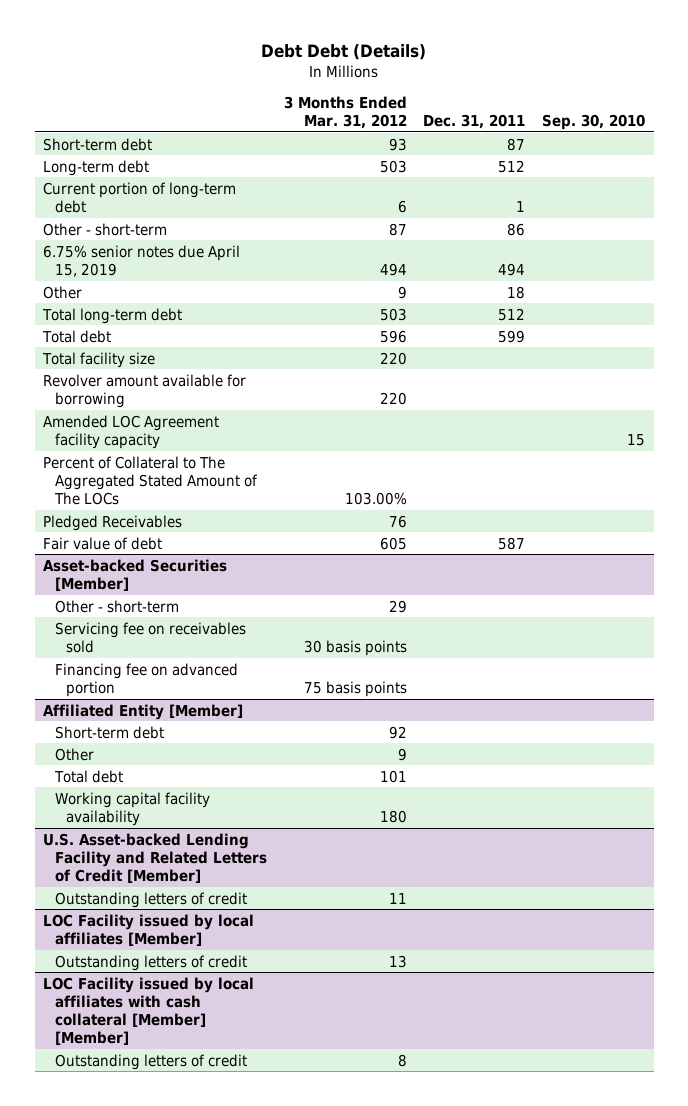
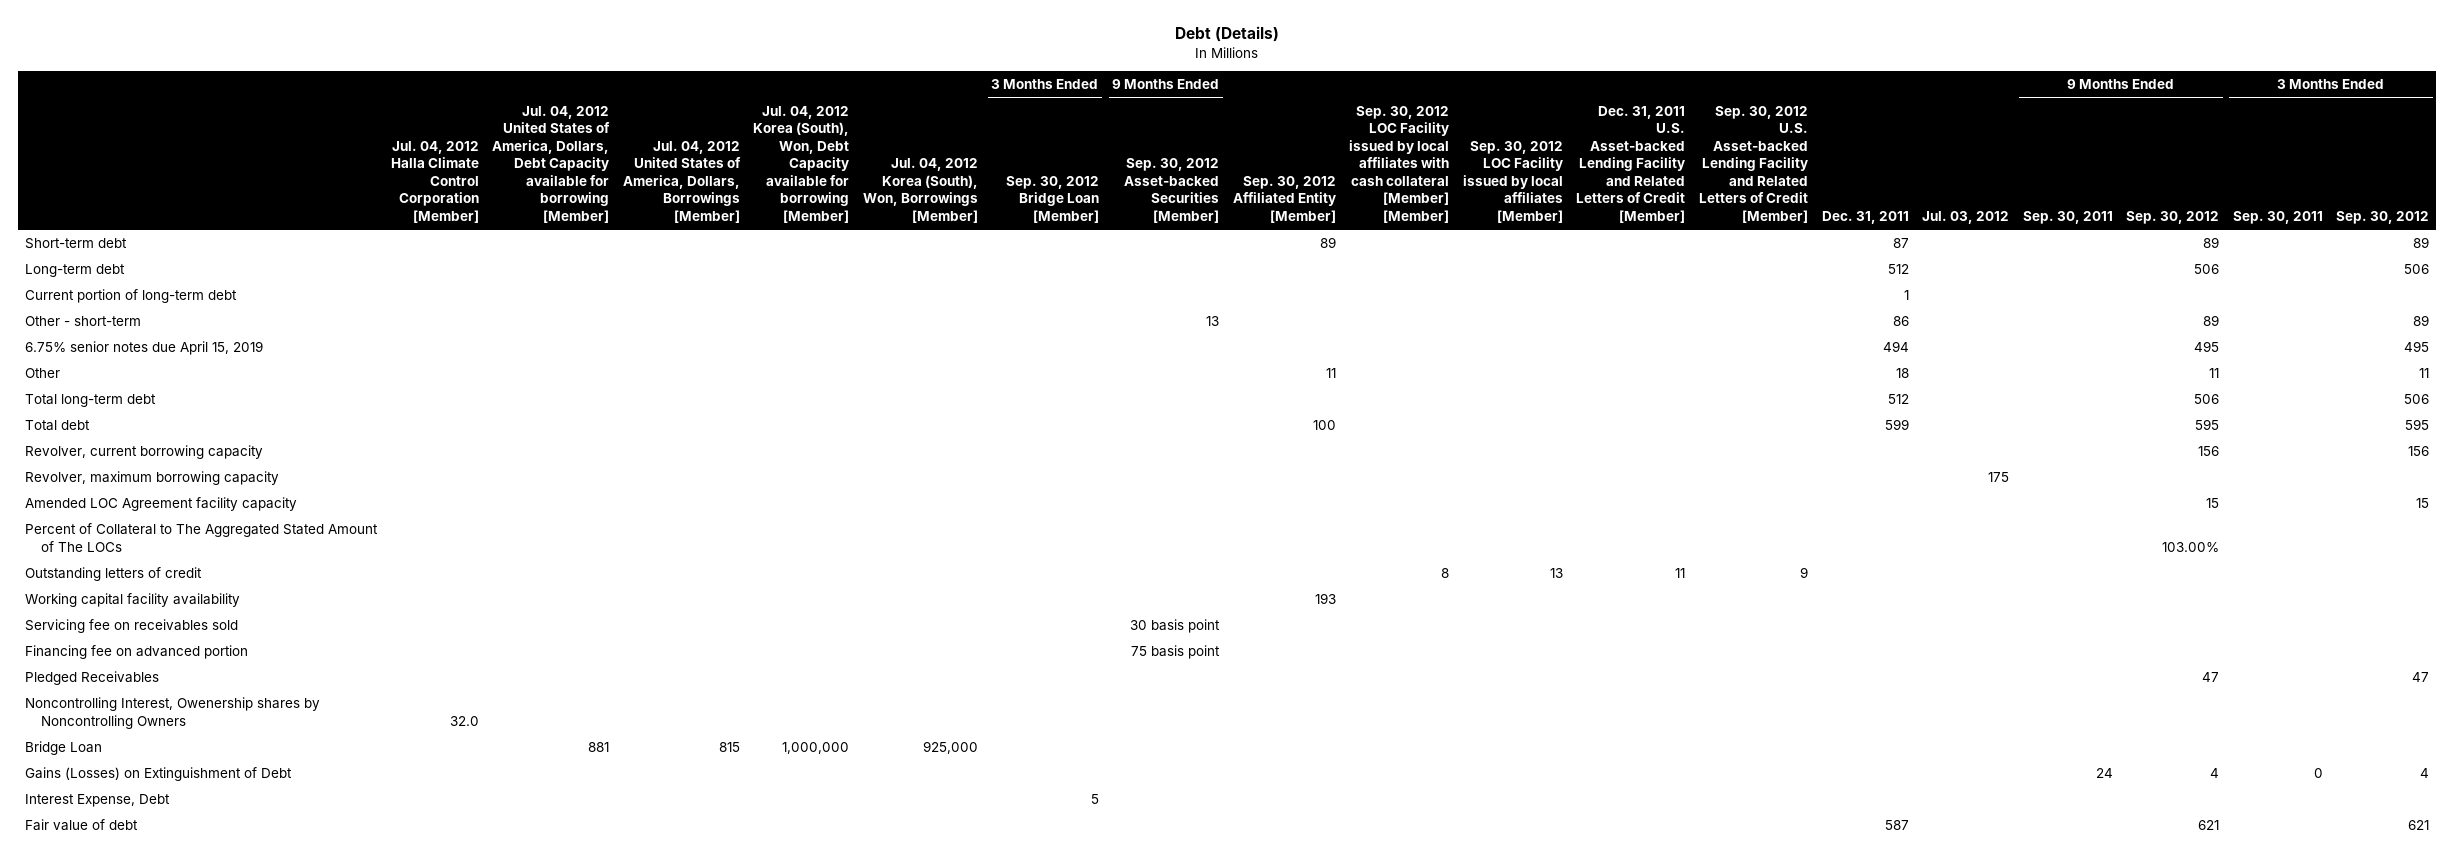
- Debt Debt (Details)
+ Debt (Details)
- | 3 Months Ended Mar. 31, 2012 | Dec. 31, 2011 | Sep. 30, 2010
+ | Jul. 04, 2012 Halla Climate Control Corporation [Member] | Jul. 04, 2012 United States of America, Dollars, Debt Capacity available for borrowing [Member] | Jul. 04, 2012 United States of America, Dollars, Borrowings [Member] | Jul. 04, 2012 Korea (South), Won, Debt Capacity available for borrowing [Member] | Jul. 04, 2012 Korea (South), Won, Borrowings [Member] | 3 Months Ended Sep. 30, 2012 Bridge Loan [Member] | 9 Months Ended Sep. 30, 2012 Asset-backed Securities [Member] | Sep. 30, 2012 Affiliated Entity [Member] | Sep. 30, 2012 LOC Facility issued by local affiliates with cash collateral [Member] [Member] | Sep. 30, 2012 LOC Facility issued by local affiliates [Member] | Dec. 31, 2011 U.S. Asset-backed Lending Facility and Related Letters of Credit [Member] | Sep. 30, 2012 U.S. Asset-backed Lending Facility and Related Letters of Credit [Member] | Dec. 31, 2011 | Jul. 03, 2012 | 9 Months Ended Sep. 30, 2011 | 9 Months Ended Sep. 30, 2012 | 3 Months Ended Sep. 30, 2011 | 3 Months Ended Sep. 30, 2012
- Total facility size | 220 | |
- Revolver amount available for borrowing | 220 | |
+ Revolver, current borrowing capacity | | | | | | | | | | | | | | | | 156 | | 156
+ Revolver, maximum borrowing capacity | | | | | | | | | | | | | | 175 | | | |
+ Outstanding letters of credit | | | | | | | | | 8 | 13 | 11 | 9 | | | | | |
+ Working capital facility availability | | | | | | | | 193 | | | | | | | | | |
+ Servicing fee on receivables sold | | | | | | | 30 basis point | | | | | | | | | | |
+ Financing fee on advanced portion | | | | | | | 75 basis point | | | | | | | | | | |
+ Noncontrolling Interest, Owenership shares by Noncontrolling Owners | 32.0 | | | | | | | | | | | | | | | | |
+ Bridge Loan | | 881 | 815 | 1,000,000 | 925,000 | | | | | | | | | | | | |
+ Gains (Losses) on Extinguishment of Debt | | | | | | | | | | | | | | | 24 | 4 | 0 | 4
+ Interest Expense, Debt | | | | | | 5 | | | | | | | | | | | |
- Asset-backed Securities [Member]
- Other - short-term | 29 | |
- Servicing fee on receivables sold | 30 basis points | |
- Financing fee on advanced portion | 75 basis points | |
- Affiliated Entity [Member]
- Short-term debt | 92 | |
- Other | 9 | |
- Total debt | 101 | |
- Working capital facility availability | 180 | |
- U.S. Asset-backed Lending Facility and Related Letters of Credit [Member]
- Outstanding letters of credit | 11 | |
- LOC Facility issued by local affiliates [Member]
- Outstanding letters of credit | 13 | |
- LOC Facility issued by local affiliates with cash collateral [Member] [Member]
- Outstanding letters of credit | 8 | |

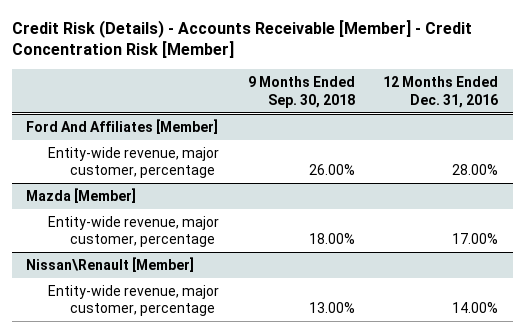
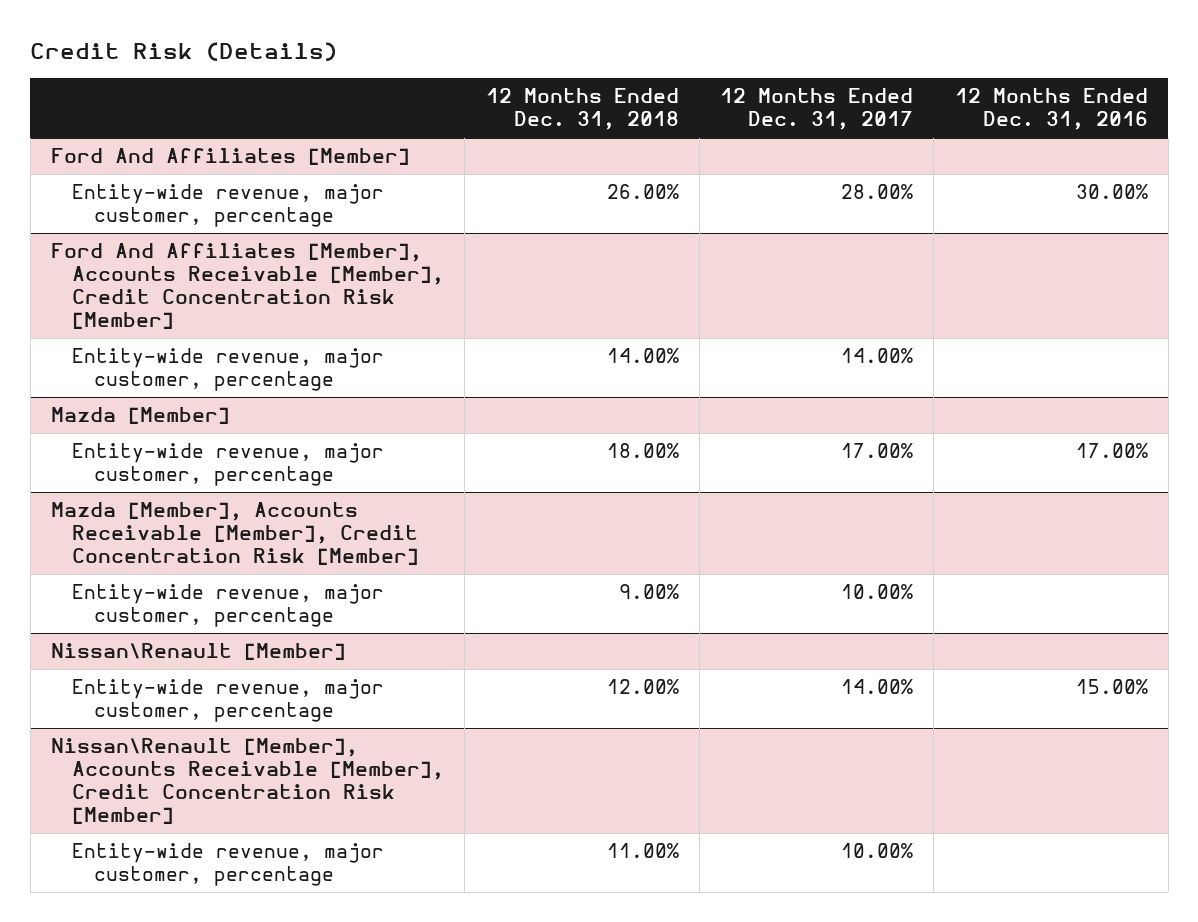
- Credit Risk (Details) - Accounts Receivable [Member] - Credit Concentration Risk [Member]
+ Credit Risk (Details)
- | 9 Months Ended Sep. 30, 2018 | 12 Months Ended Dec. 31, 2016
+ | 12 Months Ended Dec. 31, 2018 | 12 Months Ended Dec. 31, 2017 | 12 Months Ended Dec. 31, 2016
@ Ford And Affiliates [Member]
- Entity-wide revenue, major customer, percentage | 26.00% | 28.00%
+ Entity-wide revenue, major customer, percentage | 26.00% | 28.00% | 30.00%
+ Ford And Affiliates [Member], Accounts Receivable [Member], Credit Concentration Risk [Member]
+ Entity-wide revenue, major customer, percentage | 14.00% | 14.00% |
+ Mazda [Member], Accounts Receivable [Member], Credit Concentration Risk [Member]
+ Entity-wide revenue, major customer, percentage | 9.00% | 10.00% |
@ Nissan\Renault [Member]
- Entity-wide revenue, major customer, percentage | 13.00% | 14.00%
+ Entity-wide revenue, major customer, percentage | 12.00% | 14.00% | 15.00%
+ Nissan\Renault [Member], Accounts Receivable [Member], Credit Concentration Risk [Member]
+ Entity-wide revenue, major customer, percentage | 11.00% | 10.00% |

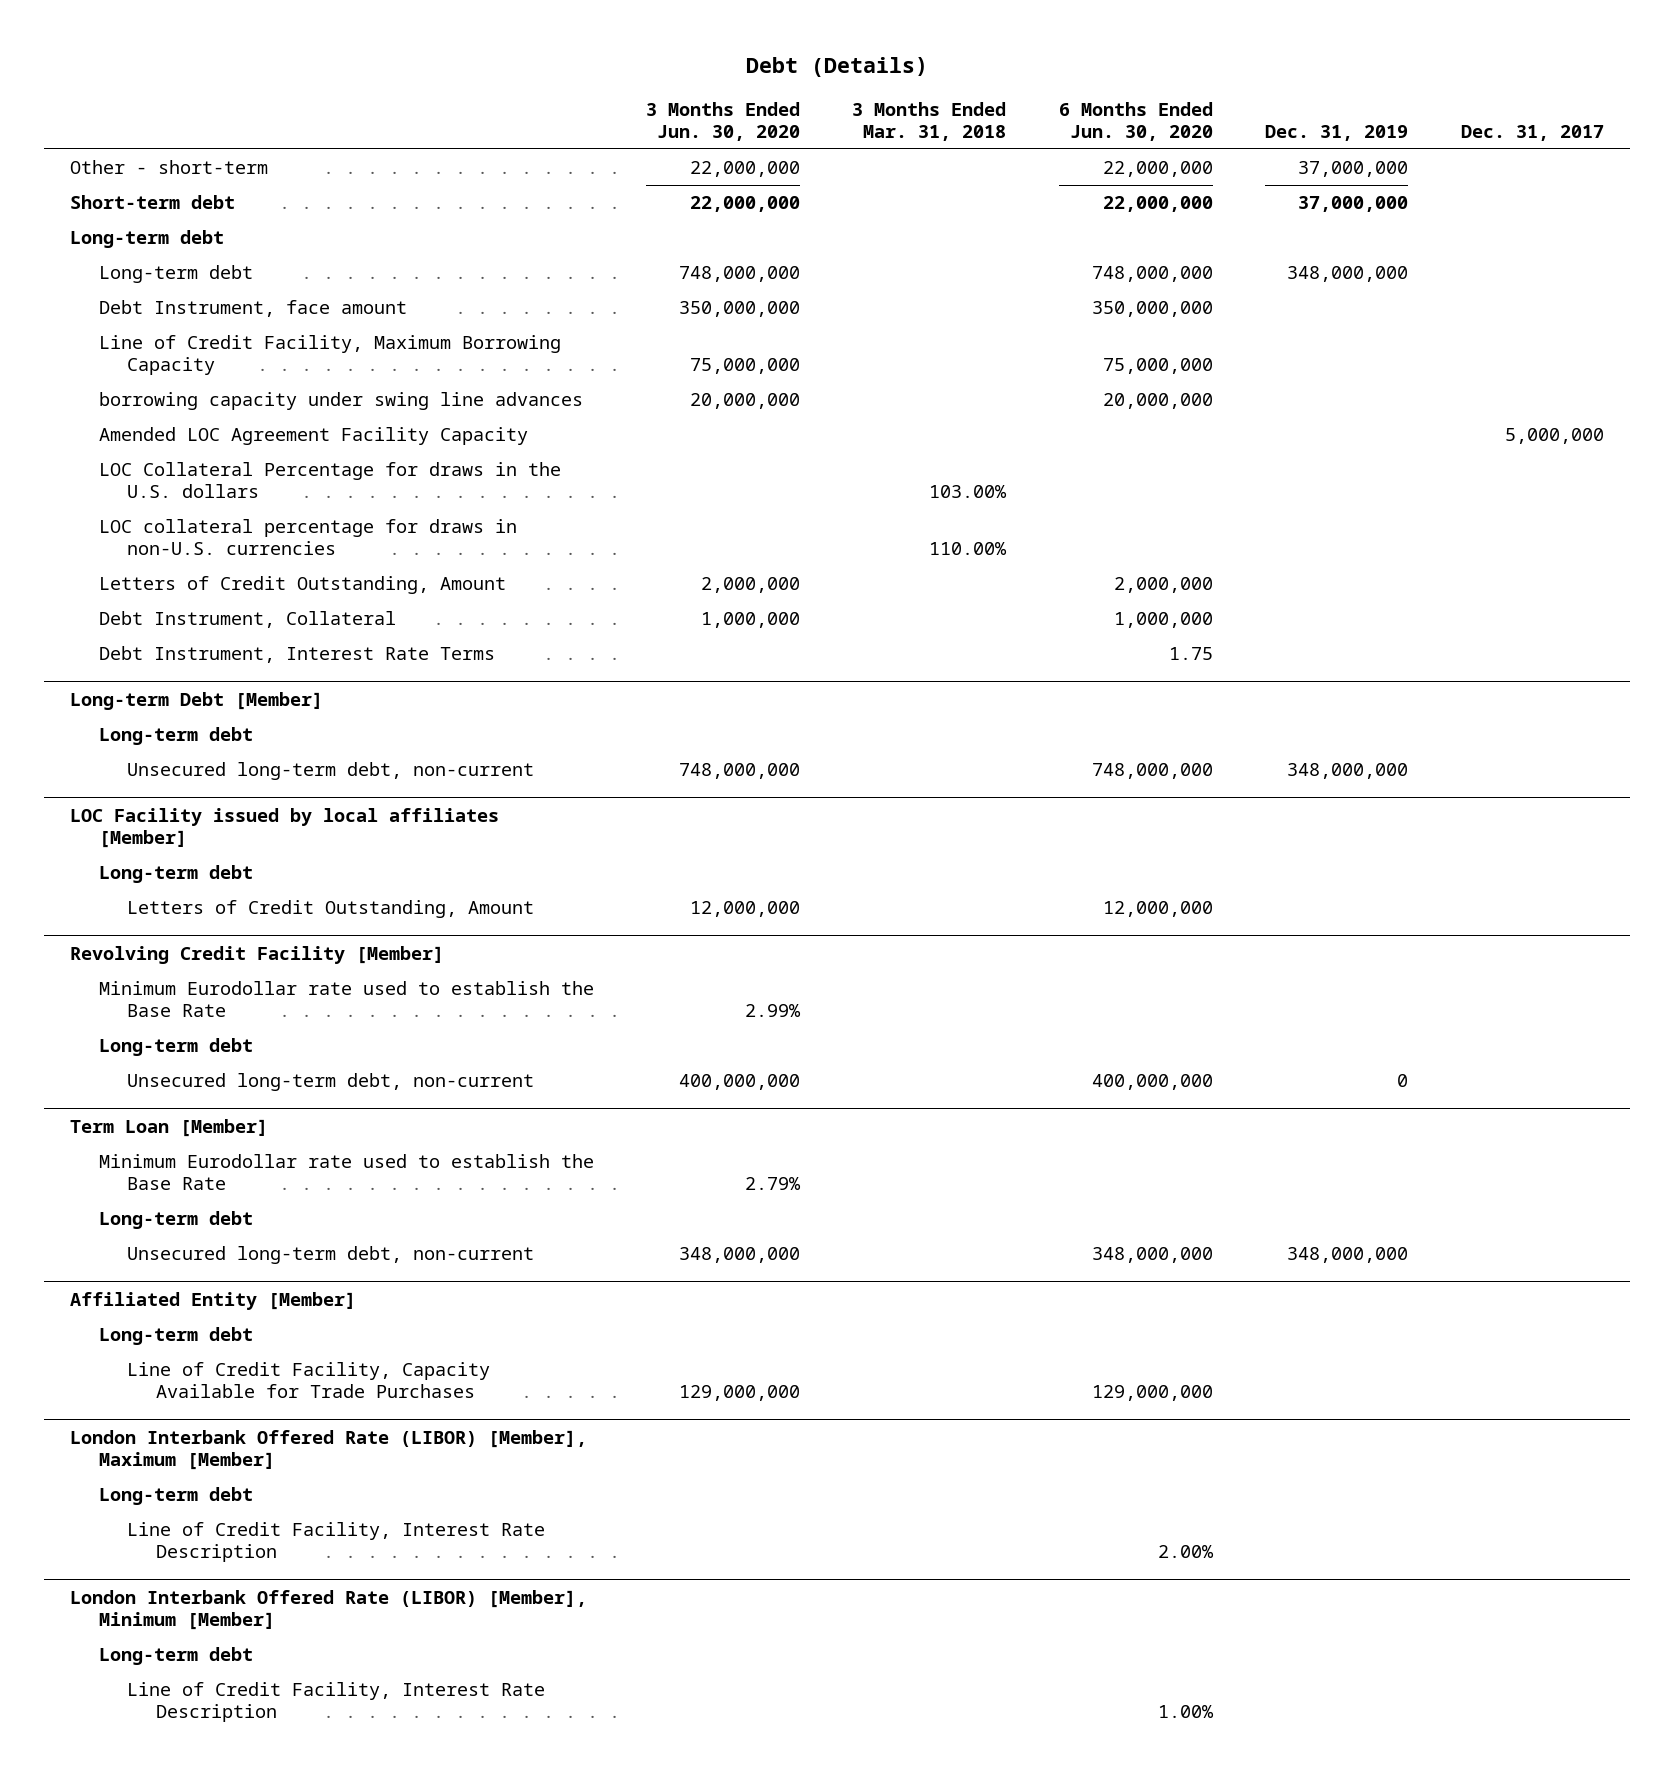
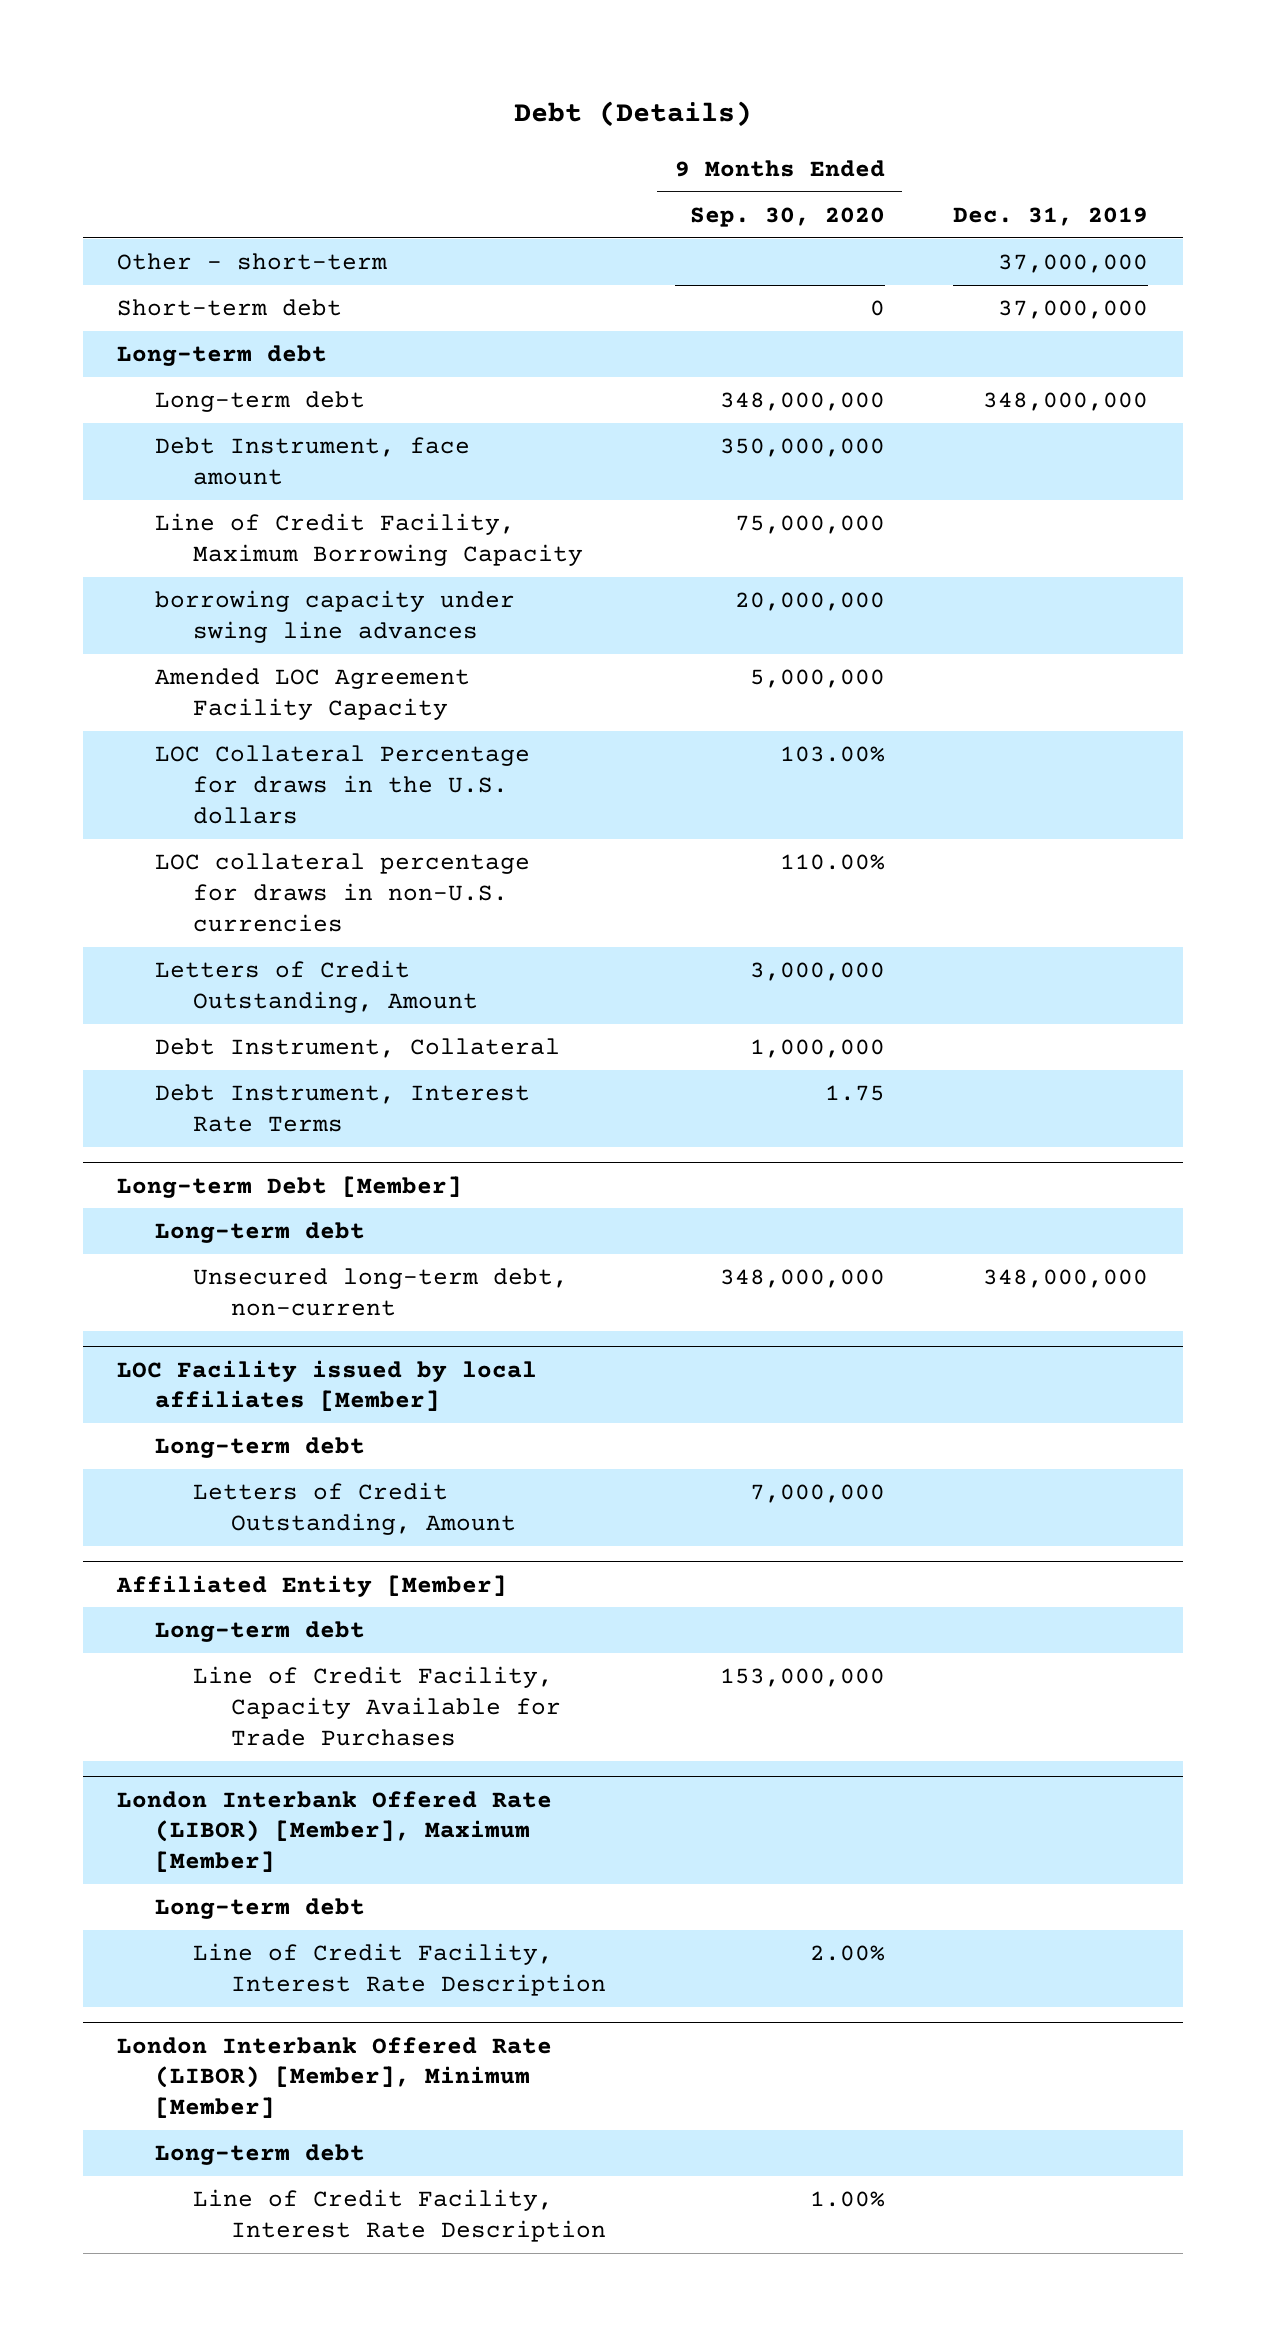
- | 3 Months Ended Jun. 30, 2020 | 3 Months Ended Mar. 31, 2018 | 6 Months Ended Jun. 30, 2020 | Dec. 31, 2019 | Dec. 31, 2017
+ | 9 Months Ended Sep. 30, 2020 | Dec. 31, 2019
- Revolving Credit Facility [Member]
- Minimum Eurodollar rate used to establish the Base Rate | 2.99% | | | |
- Long-term debt
- Unsecured long-term debt, non-current | 400,000,000 | | 400,000,000 | 0 |
- Term Loan [Member]
- Minimum Eurodollar rate used to establish the Base Rate | 2.79% | | | |
- Long-term debt
- Unsecured long-term debt, non-current | 348,000,000 | | 348,000,000 | 348,000,000 |

